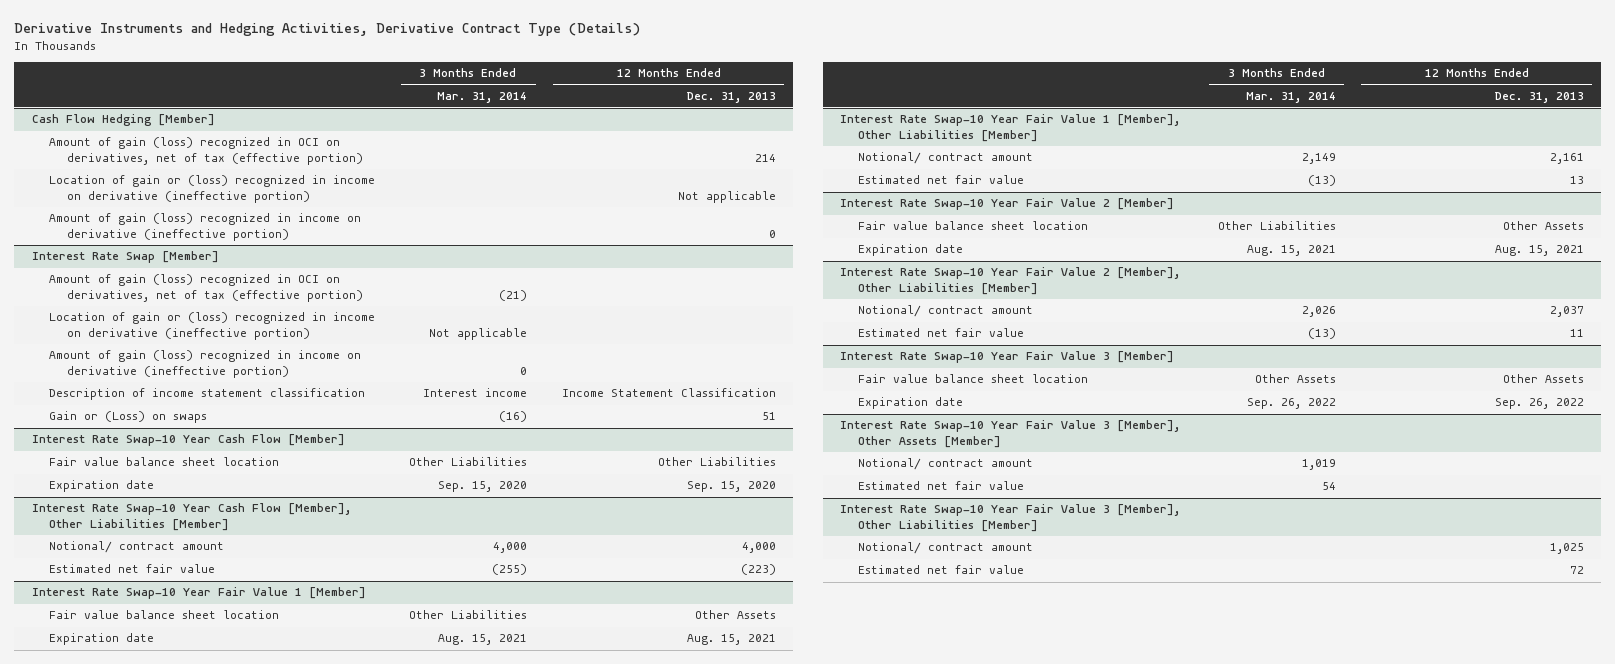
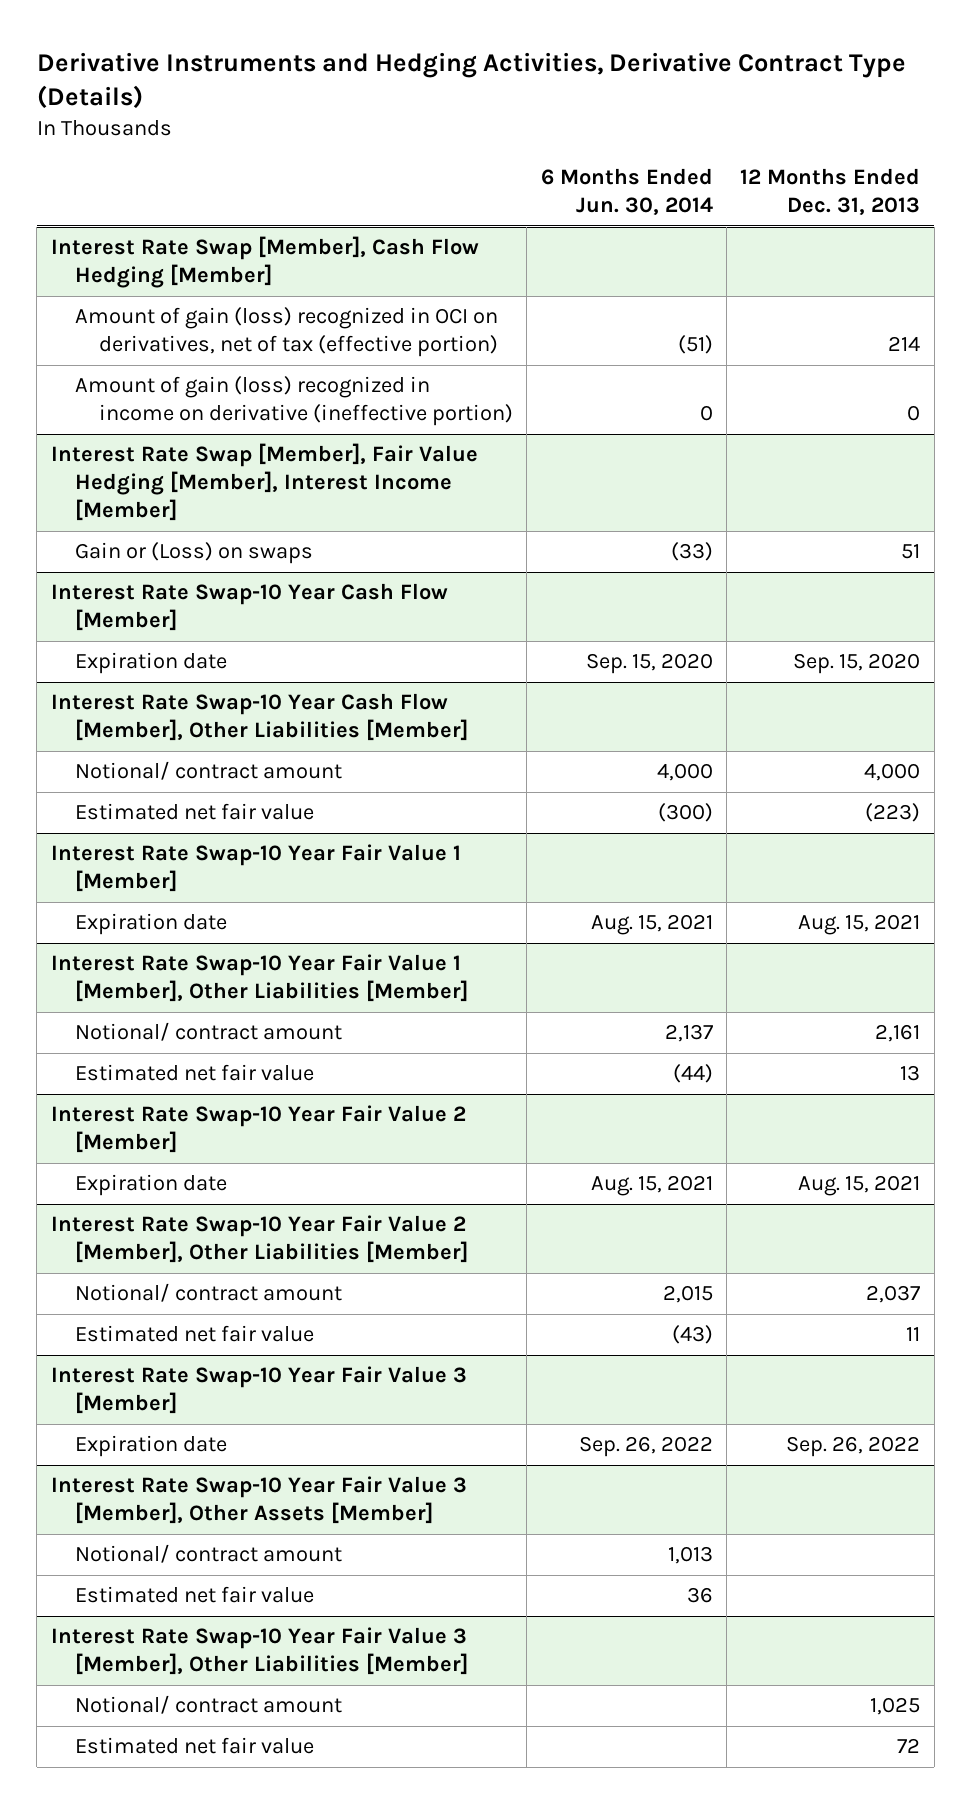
- | 3 Months Ended Mar. 31, 2014 | 12 Months Ended Dec. 31, 2013
+ | 6 Months Ended Jun. 30, 2014 | 12 Months Ended Dec. 31, 2013
- Cash Flow Hedging [Member]
+ Interest Rate Swap [Member], Cash Flow Hedging [Member]
- Location of gain or (loss) recognized in income on derivative (ineffective portion) | | Not applicable
- Interest Rate Swap [Member]
- Amount of gain (loss) recognized in OCI on derivatives, net of tax (effective portion) | (21) |
- Location of gain or (loss) recognized in income on derivative (ineffective portion) | Not applicable |
- Amount of gain (loss) recognized in income on derivative (ineffective portion) | 0 |
- Description of income statement classification | Interest income | Income Statement Classification
+ Interest Rate Swap [Member], Fair Value Hedging [Member], Interest Income [Member]
@ Interest Rate Swap-10 Year Cash Flow [Member]
- Fair value balance sheet location | Other Liabilities | Other Liabilities
@ Interest Rate Swap-10 Year Fair Value 1 [Member]
- Fair value balance sheet location | Other Liabilities | Other Assets
@ Interest Rate Swap-10 Year Fair Value 2 [Member]
- Fair value balance sheet location | Other Liabilities | Other Assets
@ Interest Rate Swap-10 Year Fair Value 3 [Member]
- Fair value balance sheet location | Other Assets | Other Assets

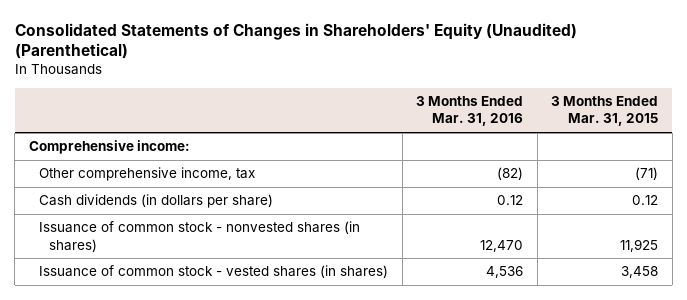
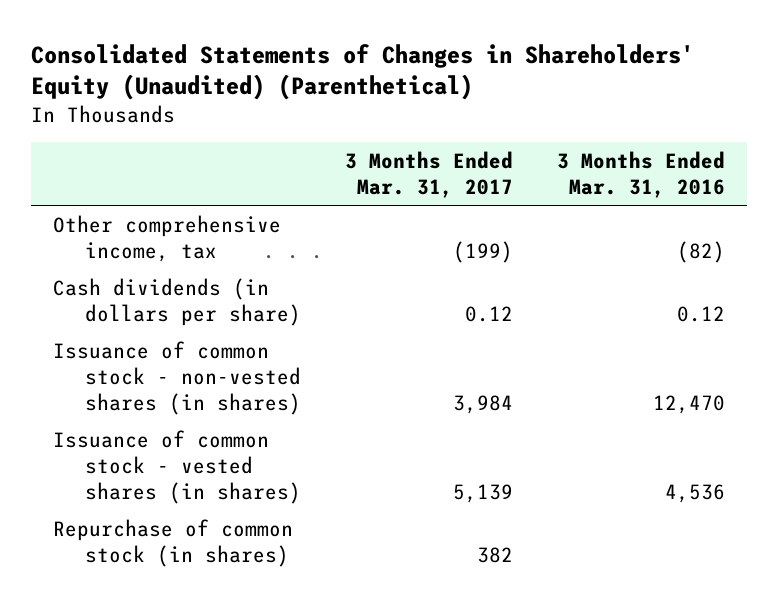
- | 3 Months Ended Mar. 31, 2016 | 3 Months Ended Mar. 31, 2015
+ | 3 Months Ended Mar. 31, 2017 | 3 Months Ended Mar. 31, 2016
- Comprehensive income:
- Issuance of common stock - nonvested shares (in shares) | 12,470 | 11,925
+ Issuance of common stock - non-vested shares (in shares) | 3,984 | 12,470
+ Repurchase of common stock (in shares) | 382 |

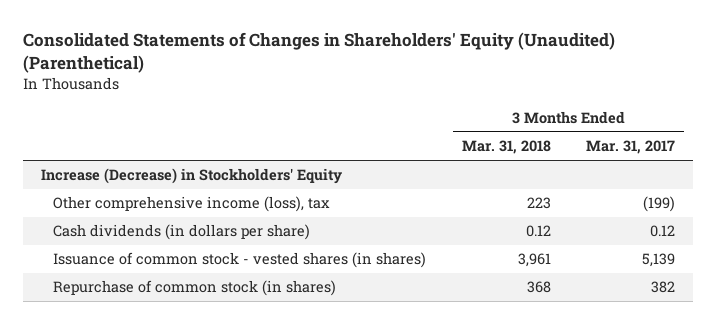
- | 3 Months Ended Mar. 31, 2017 | 3 Months Ended Mar. 31, 2016
+ | 3 Months Ended Mar. 31, 2018 | 3 Months Ended Mar. 31, 2017
- Other comprehensive income, tax | (199) | (82)
+ Increase (Decrease) in Stockholders' Equity
+ Other comprehensive income (loss), tax | 223 | (199)
- Issuance of common stock - non-vested shares (in shares) | 3,984 | 12,470

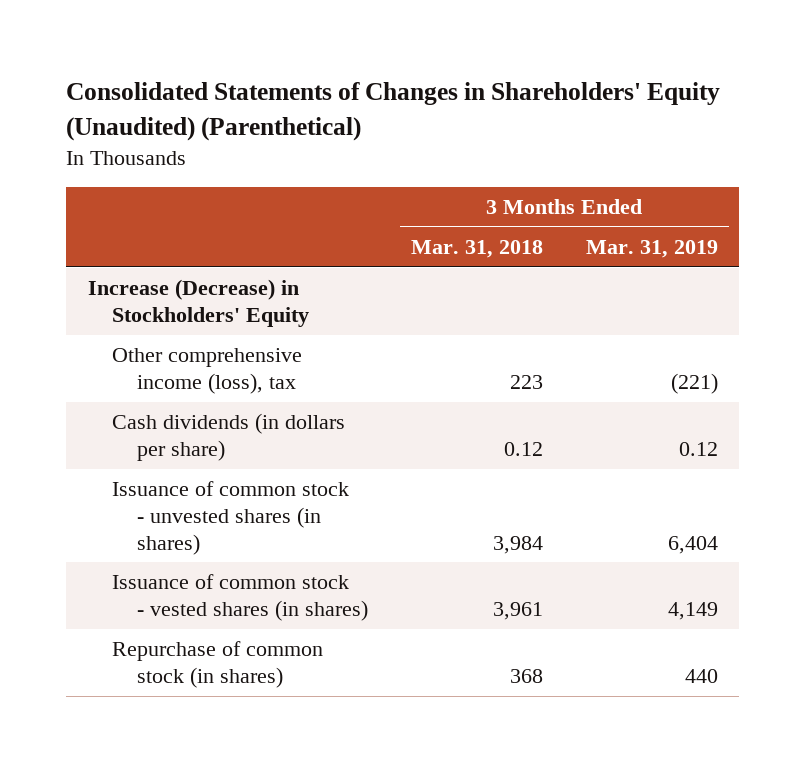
- | 3 Months Ended Mar. 31, 2018 | 3 Months Ended Mar. 31, 2017
+ | 3 Months Ended Mar. 31, 2018 | 3 Months Ended Mar. 31, 2019
+ Issuance of common stock - unvested shares (in shares) | 3,984 | 6,404

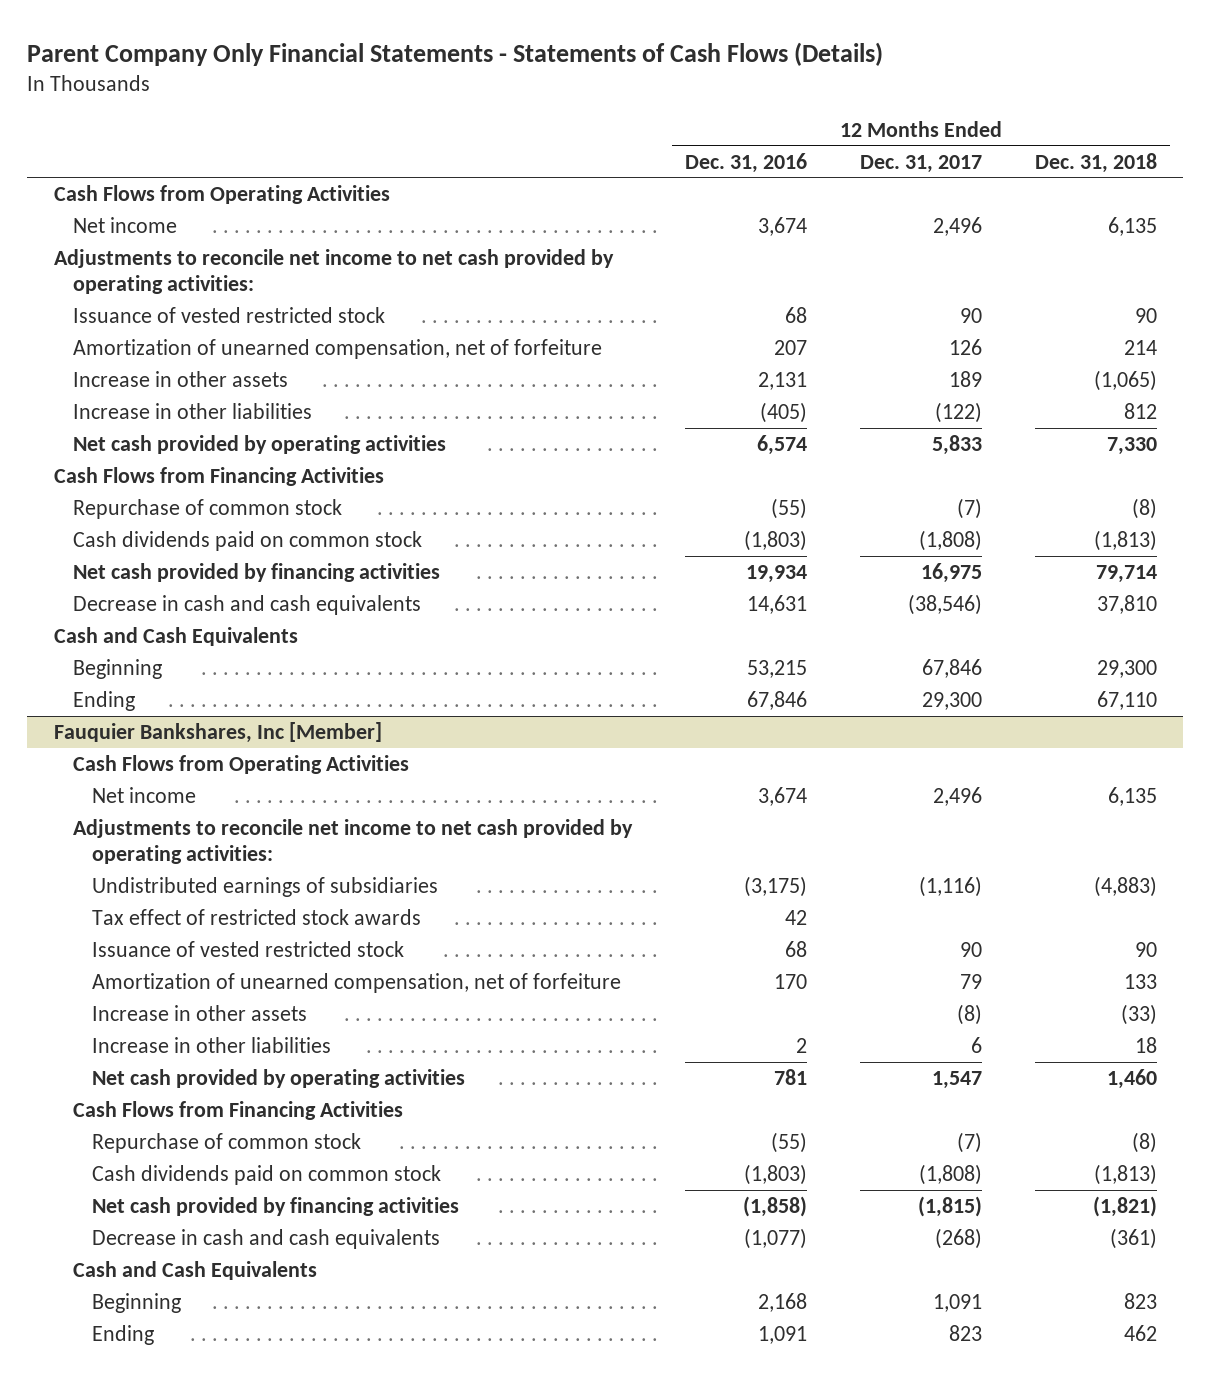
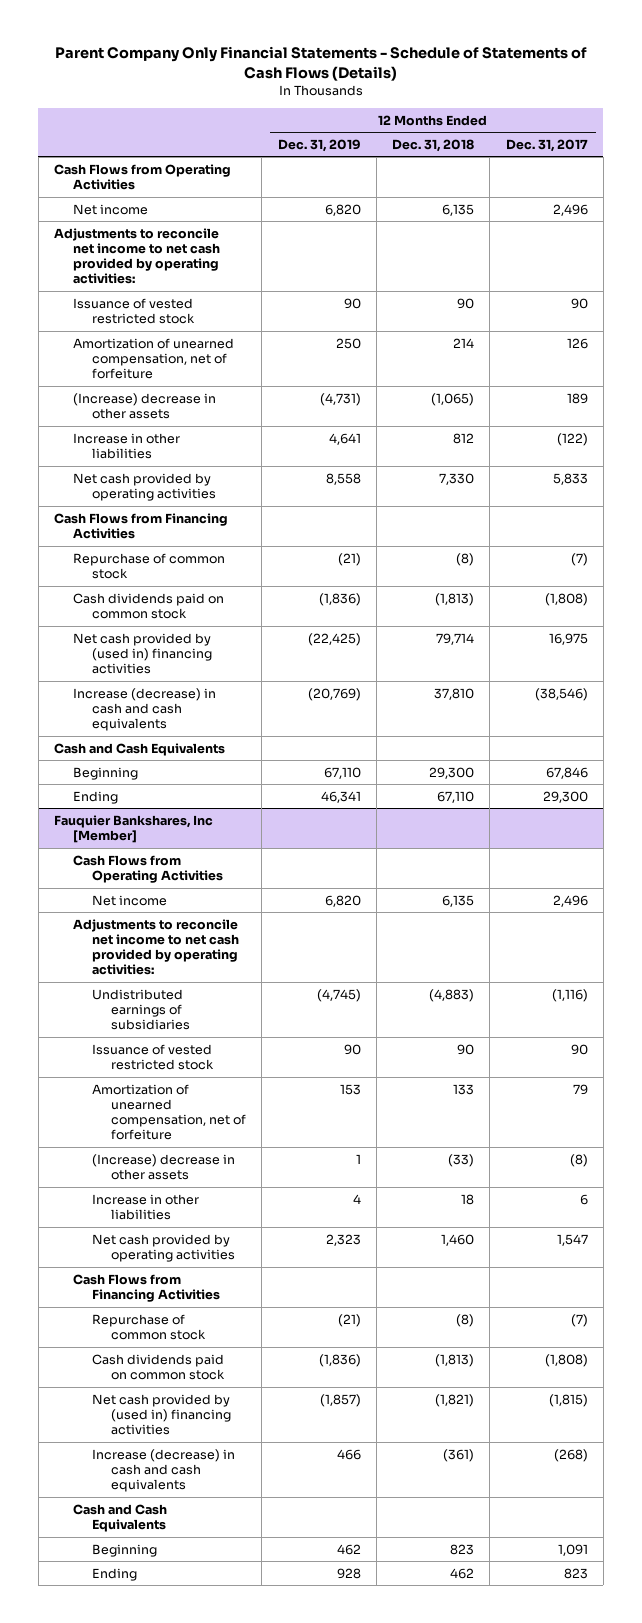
- Parent Company Only Financial Statements - Statements of Cash Flows (Details)
+ Parent Company Only Financial Statements - Schedule of Statements of Cash Flows (Details)
- | 12 Months Ended Dec. 31, 2016 | 12 Months Ended Dec. 31, 2017 | 12 Months Ended Dec. 31, 2018
+ | 12 Months Ended Dec. 31, 2019 | 12 Months Ended Dec. 31, 2018 | 12 Months Ended Dec. 31, 2017
- Increase in other assets | 2,131 | 189 | (1,065)
+ (Increase) decrease in other assets | (4,731) | (1,065) | 189
- Net cash provided by financing activities | 19,934 | 16,975 | 79,714
- Decrease in cash and cash equivalents | 14,631 | (38,546) | 37,810
+ Net cash provided by (used in) financing activities | (22,425) | 79,714 | 16,975
+ Increase (decrease) in cash and cash equivalents | (20,769) | 37,810 | (38,546)
@ Fauquier Bankshares, Inc [Member]
- Tax effect of restricted stock awards | 42 | |
- Increase in other assets | | (8) | (33)
+ (Increase) decrease in other assets | 1 | (33) | (8)
- Net cash provided by financing activities | (1,858) | (1,815) | (1,821)
- Decrease in cash and cash equivalents | (1,077) | (268) | (361)
+ Net cash provided by (used in) financing activities | (1,857) | (1,821) | (1,815)
+ Increase (decrease) in cash and cash equivalents | 466 | (361) | (268)

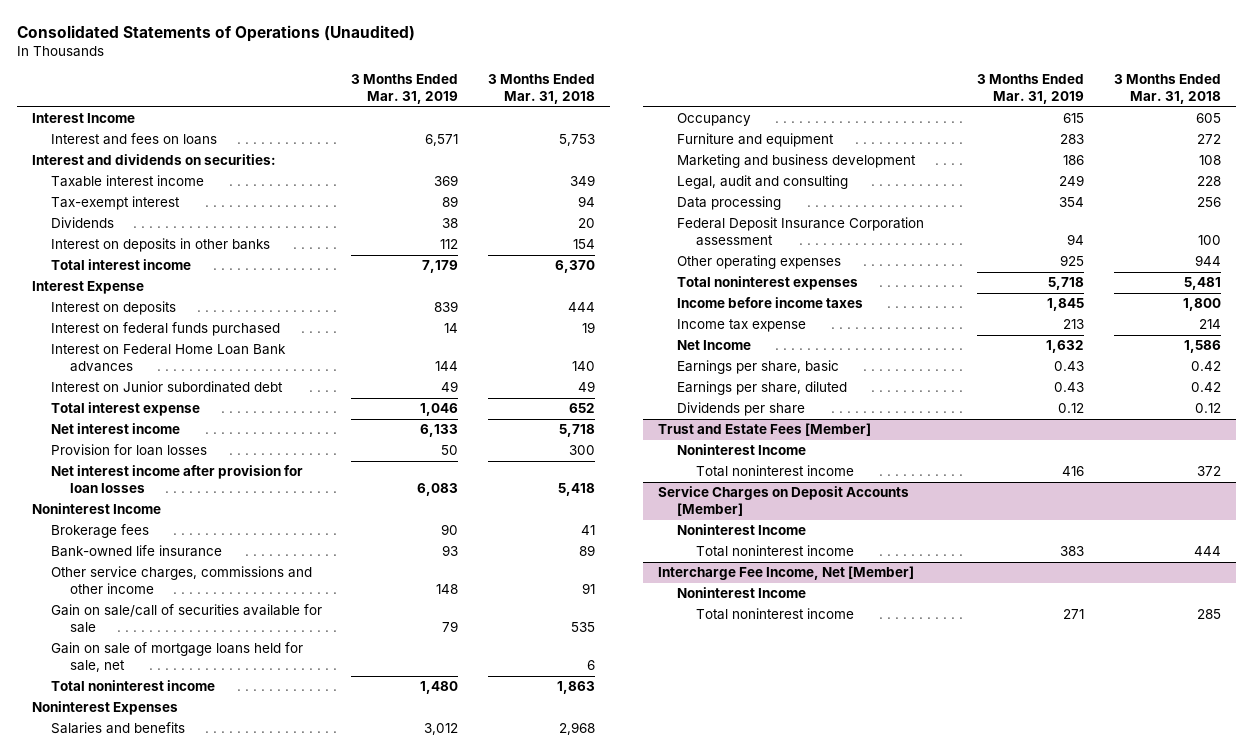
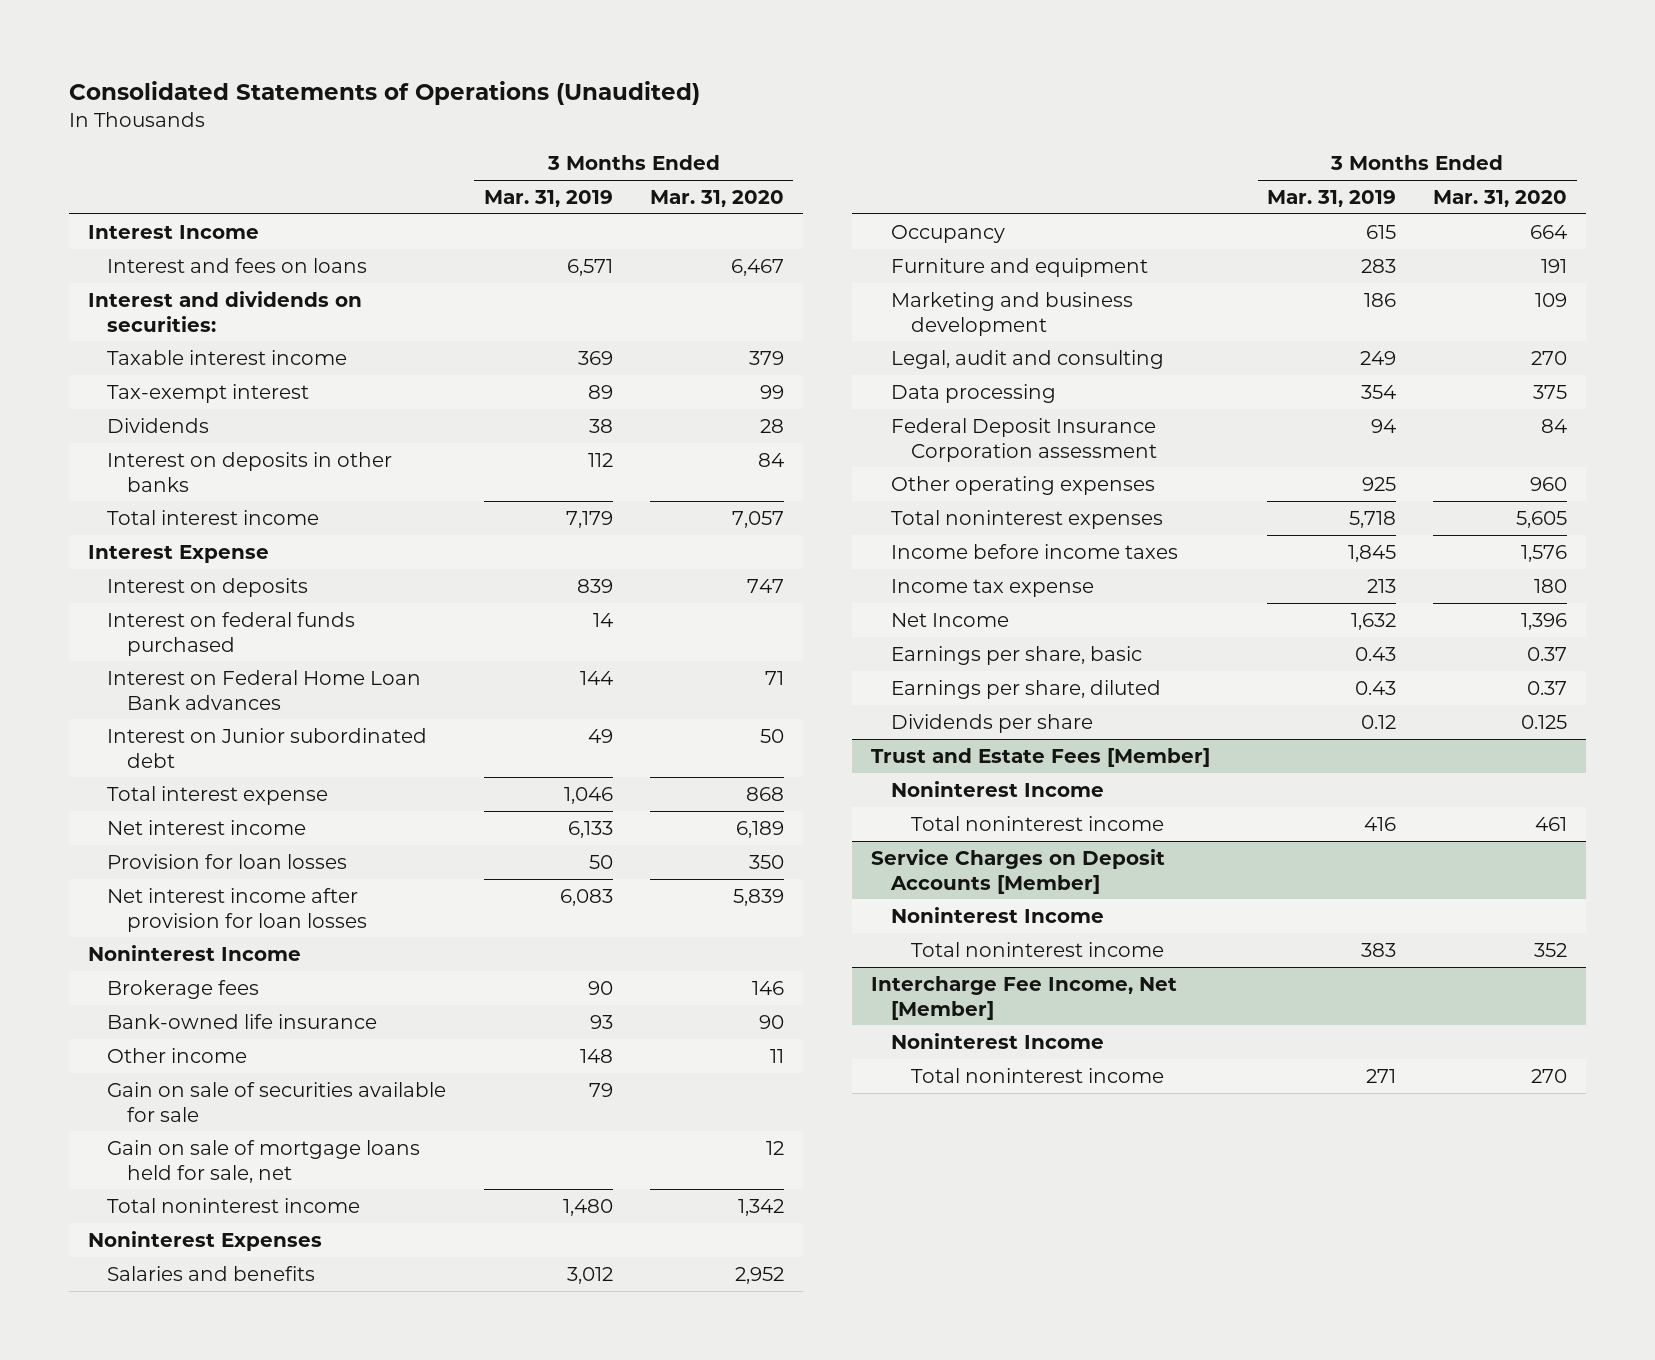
- | 3 Months Ended Mar. 31, 2019 | 3 Months Ended Mar. 31, 2018
+ | 3 Months Ended Mar. 31, 2019 | 3 Months Ended Mar. 31, 2020
- Other service charges, commissions and other income | 148 | 91
- Gain on sale/call of securities available for sale | 79 | 535
+ Other income | 148 | 11
+ Gain on sale of securities available for sale | 79 |

